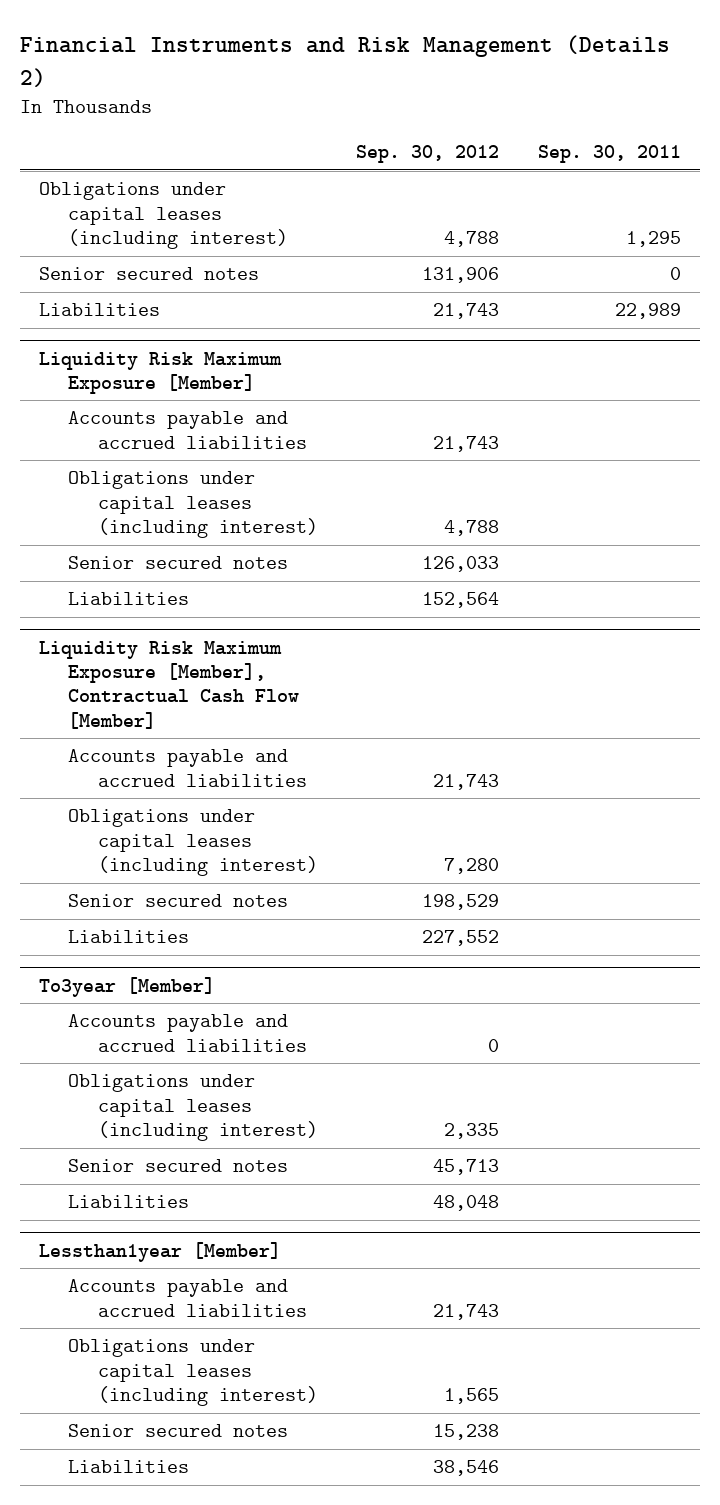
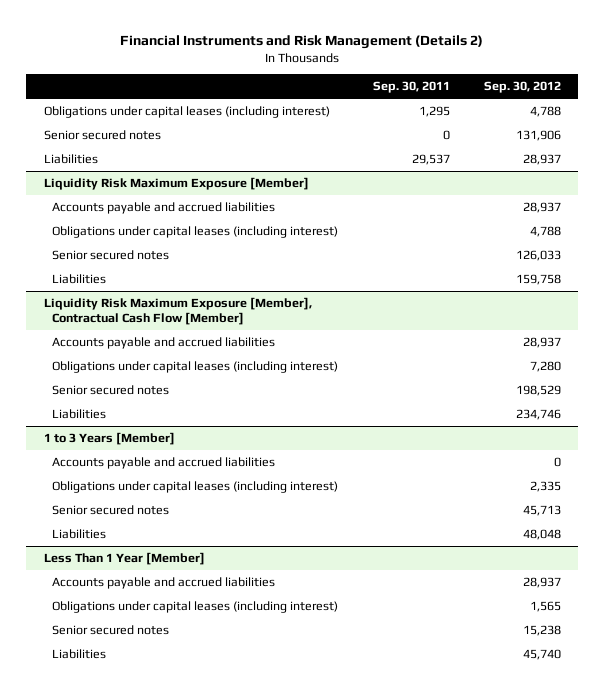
- | Sep. 30, 2012 | Sep. 30, 2011
+ | Sep. 30, 2011 | Sep. 30, 2012
- Liabilities | 21,743 | 22,989
+ Liabilities | 29,537 | 28,937
@ Liquidity Risk Maximum Exposure [Member]
- Accounts payable and accrued liabilities | 21,743 |
+ Accounts payable and accrued liabilities | | 28,937
- Liabilities | 152,564 |
+ Liabilities | | 159,758
@ Liquidity Risk Maximum Exposure [Member], Contractual Cash Flow [Member]
- Accounts payable and accrued liabilities | 21,743 |
+ Accounts payable and accrued liabilities | | 28,937
- Liabilities | 227,552 |
- To3year [Member]
@ Liquidity Risk Maximum Exposure [Member], Contractual Cash Flow [Member]
+ Liabilities | | 234,746
+ 1 to 3 Years [Member]
- Lessthan1year [Member]
- Accounts payable and accrued liabilities | 21,743 |
+ Less Than 1 Year [Member]
+ Accounts payable and accrued liabilities | | 28,937
- Liabilities | 38,546 |
+ Liabilities | | 45,740

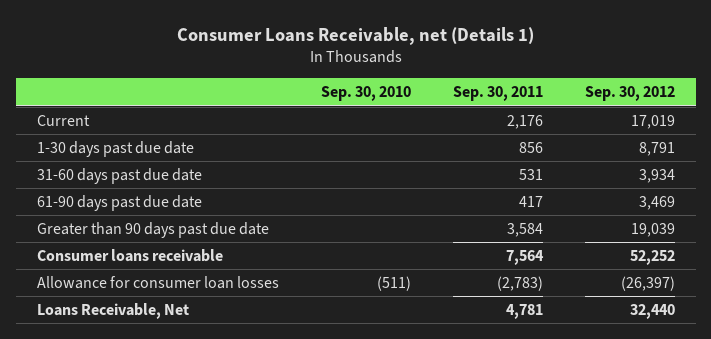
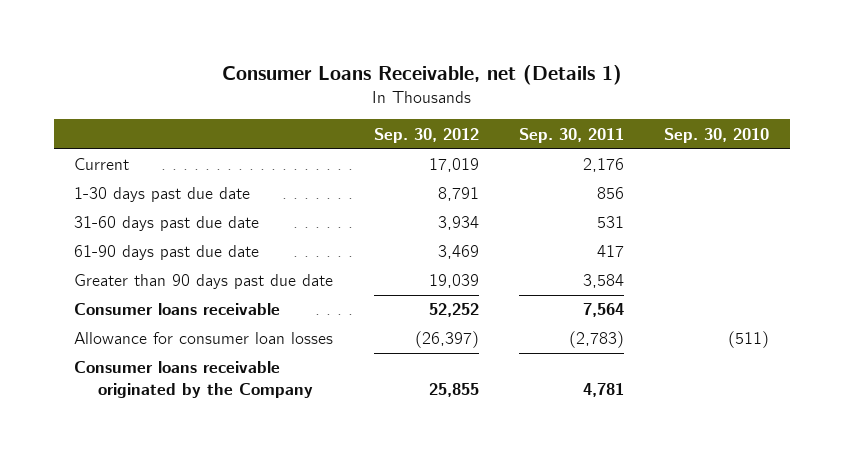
- | Sep. 30, 2010 | Sep. 30, 2011 | Sep. 30, 2012
+ | Sep. 30, 2012 | Sep. 30, 2011 | Sep. 30, 2010
- Loans Receivable, Net | | 4,781 | 32,440
+ Consumer loans receivable originated by the Company | 25,855 | 4,781 |

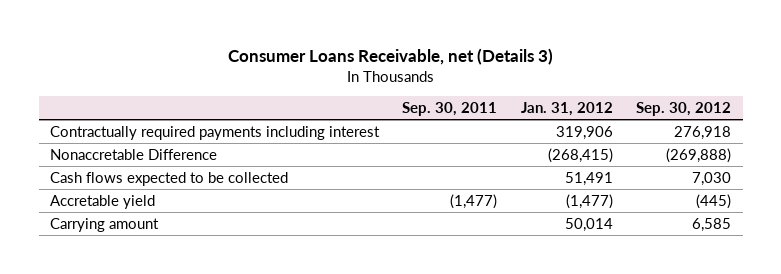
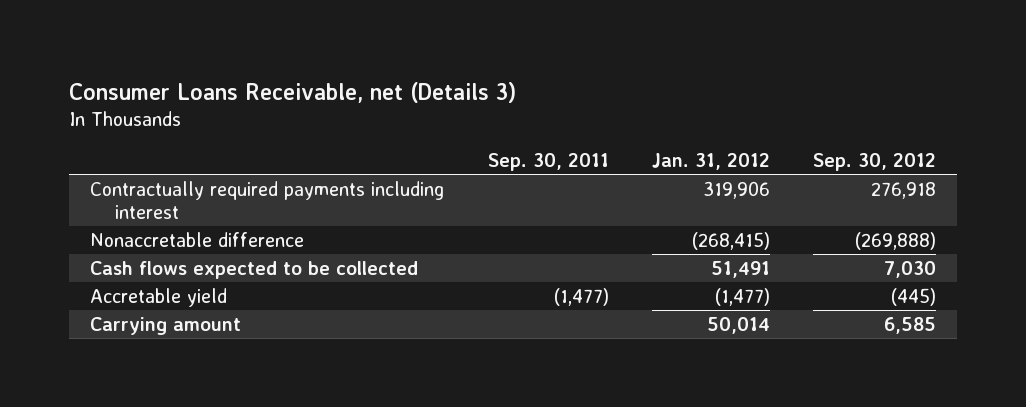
- Nonaccretable Difference | | (268,415) | (269,888)
+ Nonaccretable difference | | (268,415) | (269,888)

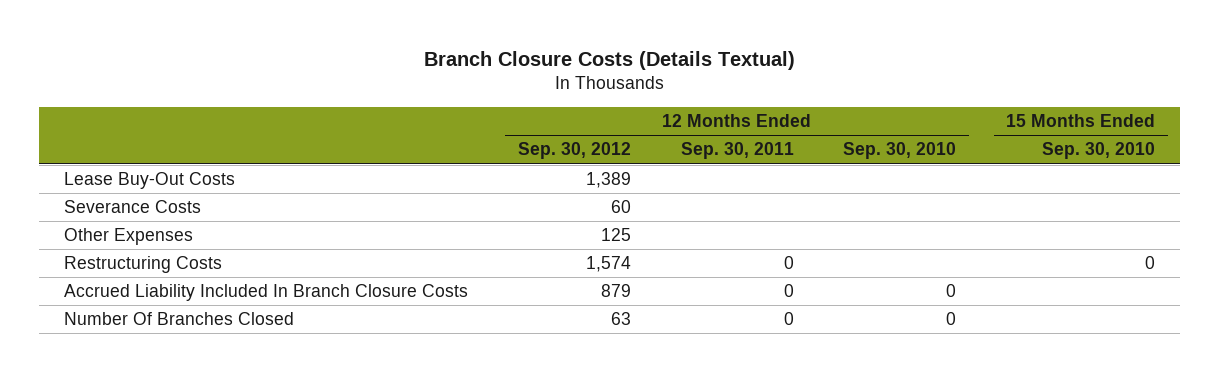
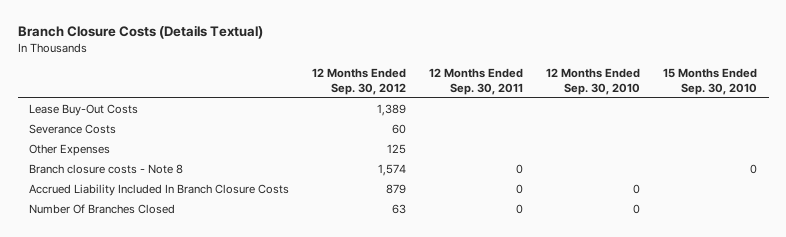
- Restructuring Costs | 1,574 | 0 | | 0
+ Branch closure costs - Note 8 | 1,574 | 0 | | 0

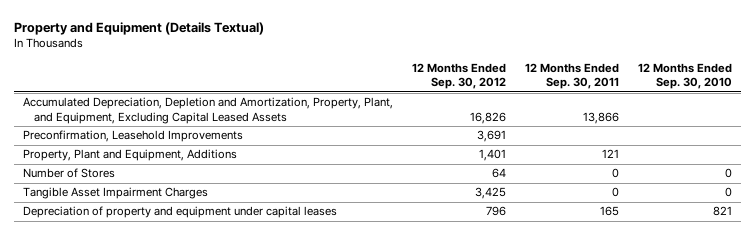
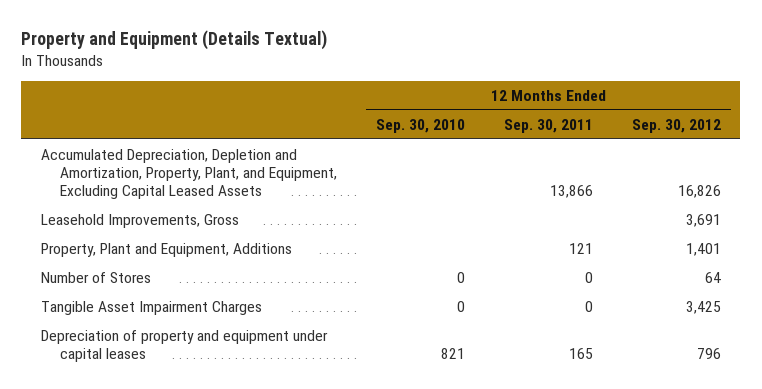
- | 12 Months Ended Sep. 30, 2012 | 12 Months Ended Sep. 30, 2011 | 12 Months Ended Sep. 30, 2010
+ | 12 Months Ended Sep. 30, 2010 | 12 Months Ended Sep. 30, 2011 | 12 Months Ended Sep. 30, 2012
- Preconfirmation, Leasehold Improvements | 3,691 | |
+ Leasehold Improvements, Gross | | | 3,691

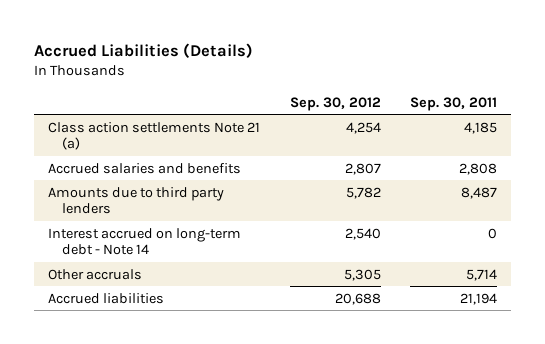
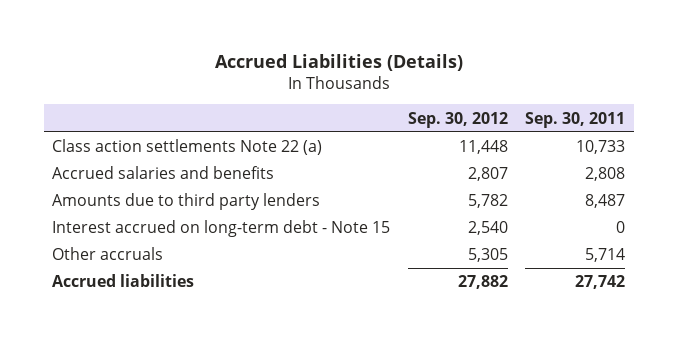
- Class action settlements Note 21 (a) | 4,254 | 4,185
+ Class action settlements Note 22 (a) | 11,448 | 10,733
- Interest accrued on long-term debt - Note 14 | 2,540 | 0
+ Interest accrued on long-term debt - Note 15 | 2,540 | 0
- Accrued liabilities | 20,688 | 21,194
+ Accrued liabilities | 27,882 | 27,742

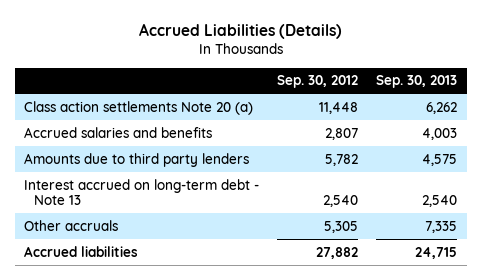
- | Sep. 30, 2012 | Sep. 30, 2011
+ | Sep. 30, 2012 | Sep. 30, 2013
- Class action settlements Note 22 (a) | 11,448 | 10,733
+ Class action settlements Note 20 (a) | 11,448 | 6,262
- Interest accrued on long-term debt - Note 15 | 2,540 | 0
+ Interest accrued on long-term debt - Note 13 | 2,540 | 2,540

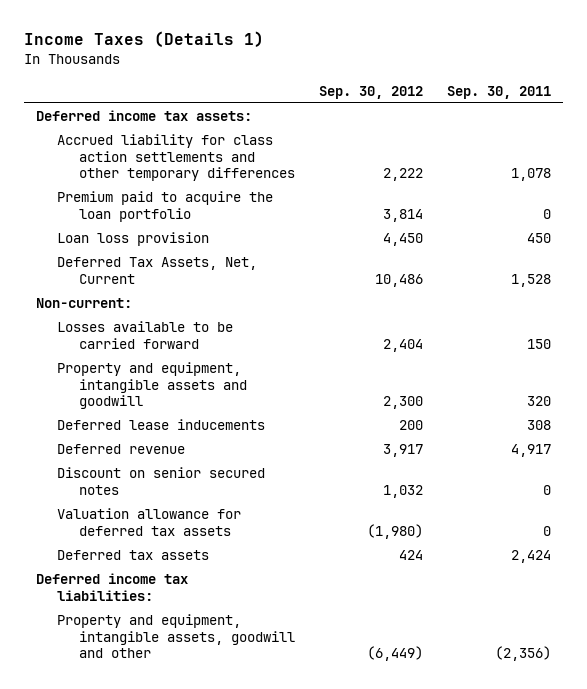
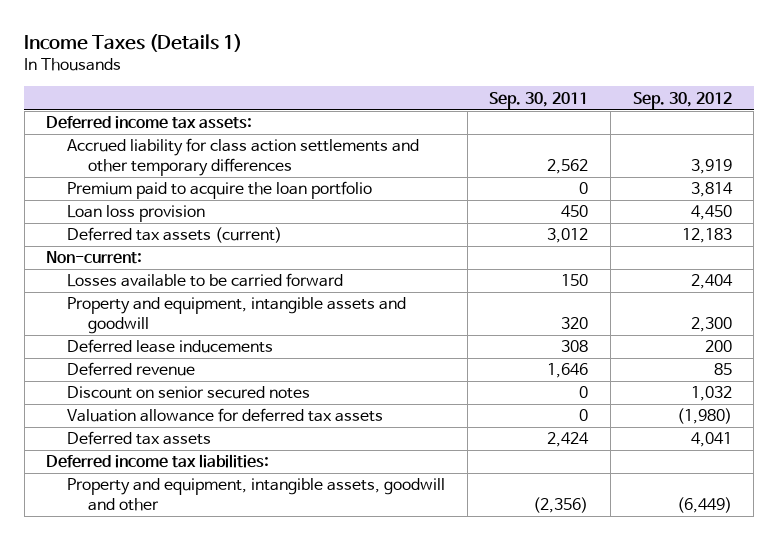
- | Sep. 30, 2012 | Sep. 30, 2011
+ | Sep. 30, 2011 | Sep. 30, 2012
- Accrued liability for class action settlements and other temporary differences | 2,222 | 1,078
+ Accrued liability for class action settlements and other temporary differences | 2,562 | 3,919
- Deferred Tax Assets, Net, Current | 10,486 | 1,528
+ Deferred tax assets (current) | 3,012 | 12,183
- Deferred revenue | 3,917 | 4,917
+ Deferred revenue | 1,646 | 85
- Deferred tax assets | 424 | 2,424
+ Deferred tax assets | 2,424 | 4,041

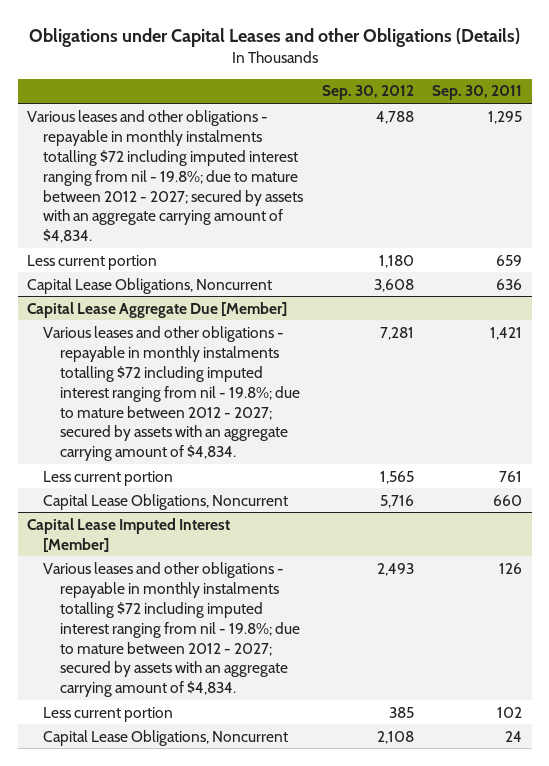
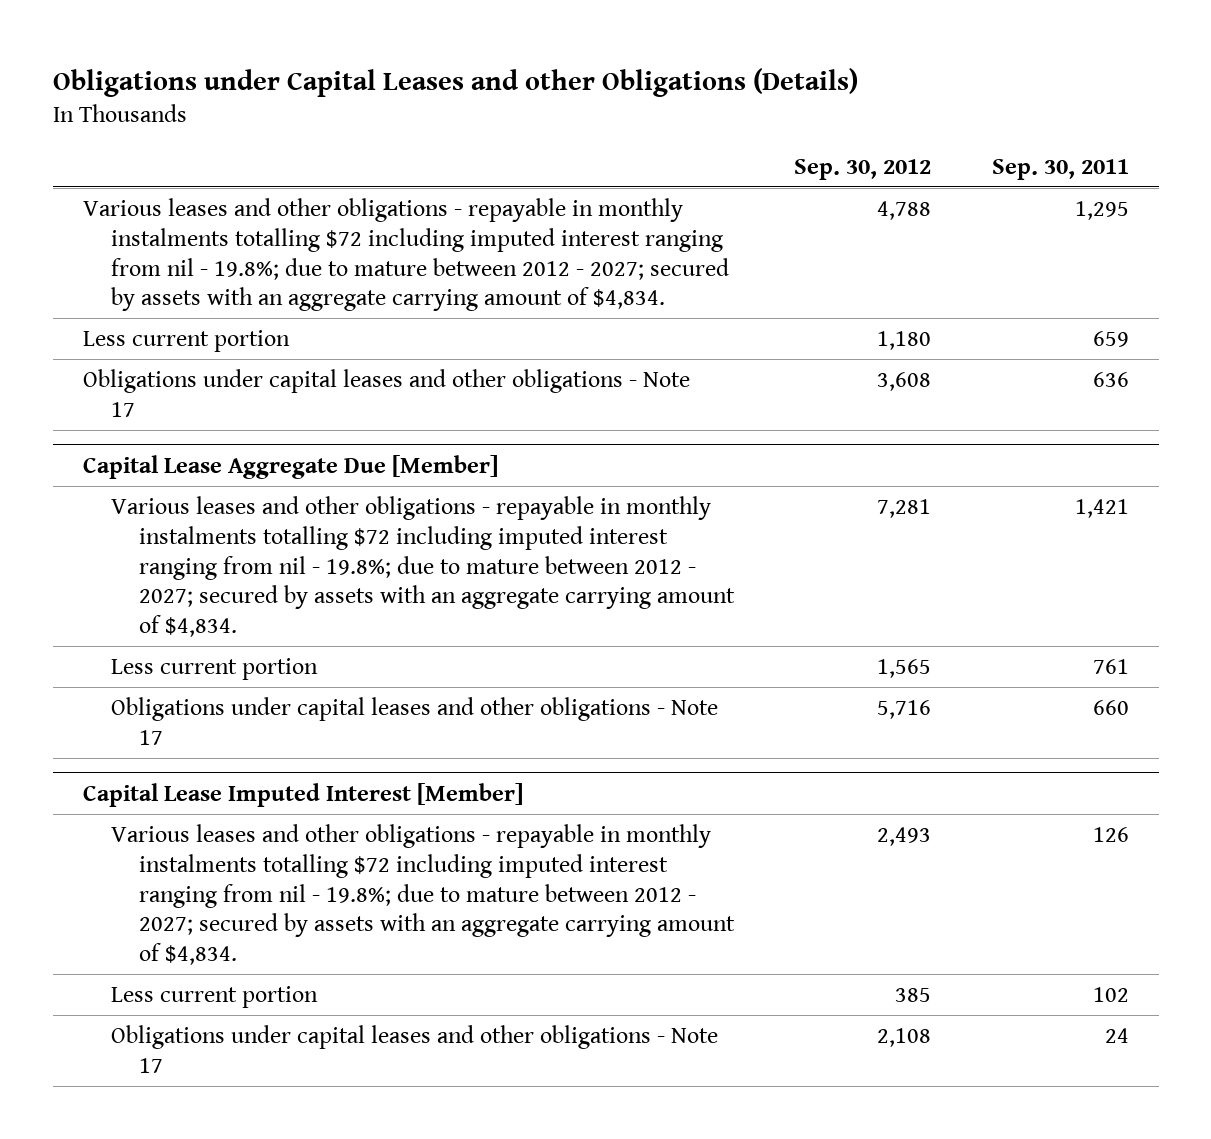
- Capital Lease Obligations, Noncurrent | 3,608 | 636
+ Obligations under capital leases and other obligations - Note 17 | 3,608 | 636
@ Capital Lease Aggregate Due [Member]
- Capital Lease Obligations, Noncurrent | 5,716 | 660
+ Obligations under capital leases and other obligations - Note 17 | 5,716 | 660
@ Capital Lease Imputed Interest [Member]
- Capital Lease Obligations, Noncurrent | 2,108 | 24
+ Obligations under capital leases and other obligations - Note 17 | 2,108 | 24

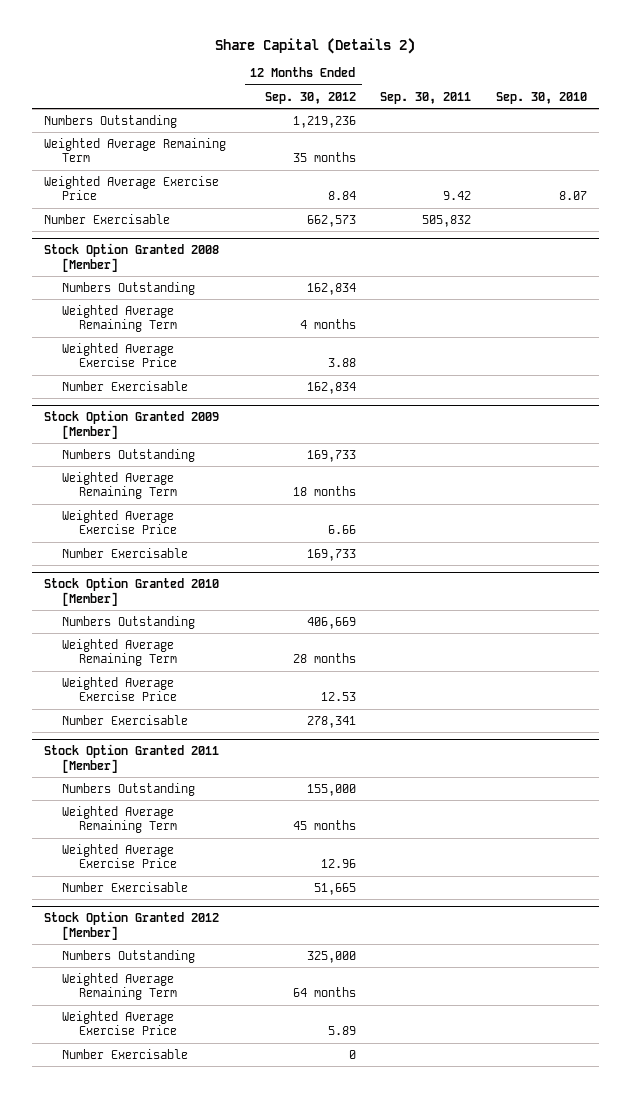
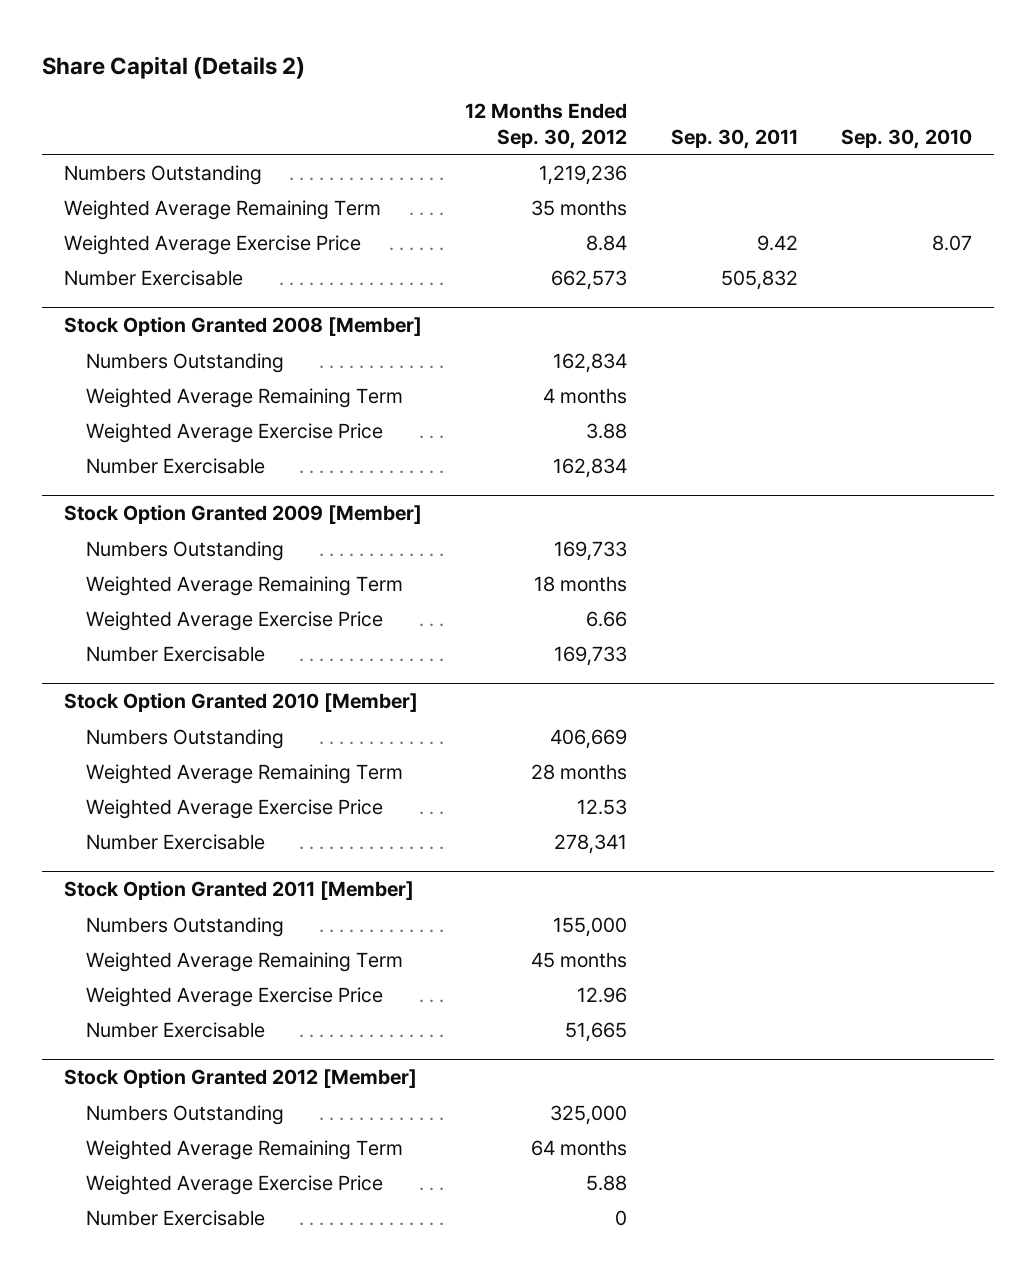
@ Stock Option Granted 2012 [Member]
- Weighted Average Exercise Price | 5.89 | |
+ Weighted Average Exercise Price | 5.88 | |

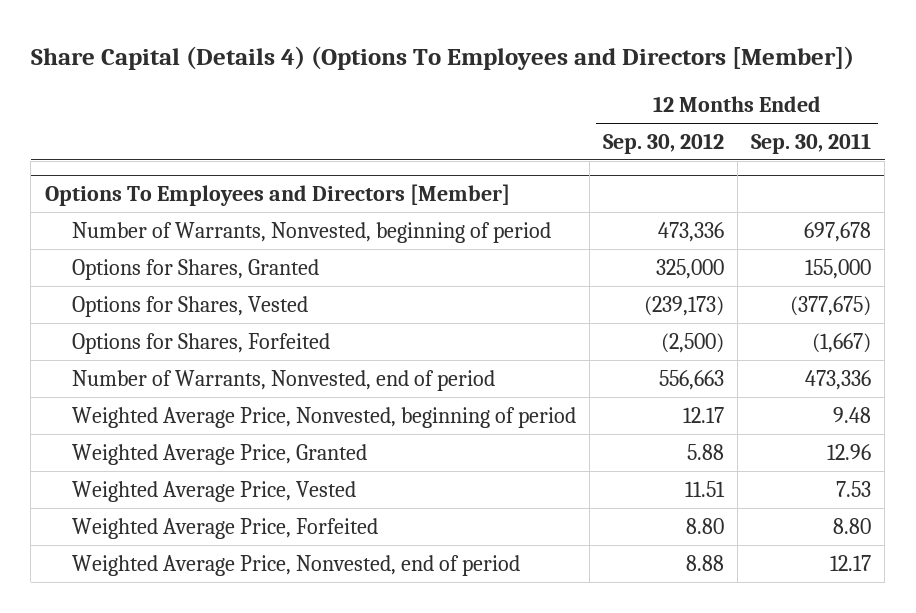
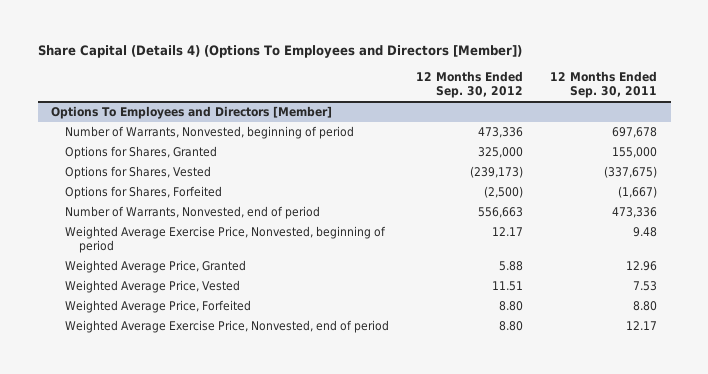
@ Options To Employees and Directors [Member]
- Options for Shares, Vested | (239,173) | (377,675)
+ Options for Shares, Vested | (239,173) | (337,675)
- Weighted Average Price, Nonvested, beginning of period | 12.17 | 9.48
+ Weighted Average Exercise Price, Nonvested, beginning of period | 12.17 | 9.48
- Weighted Average Price, Nonvested, end of period | 8.88 | 12.17
+ Weighted Average Exercise Price, Nonvested, end of period | 8.80 | 12.17

